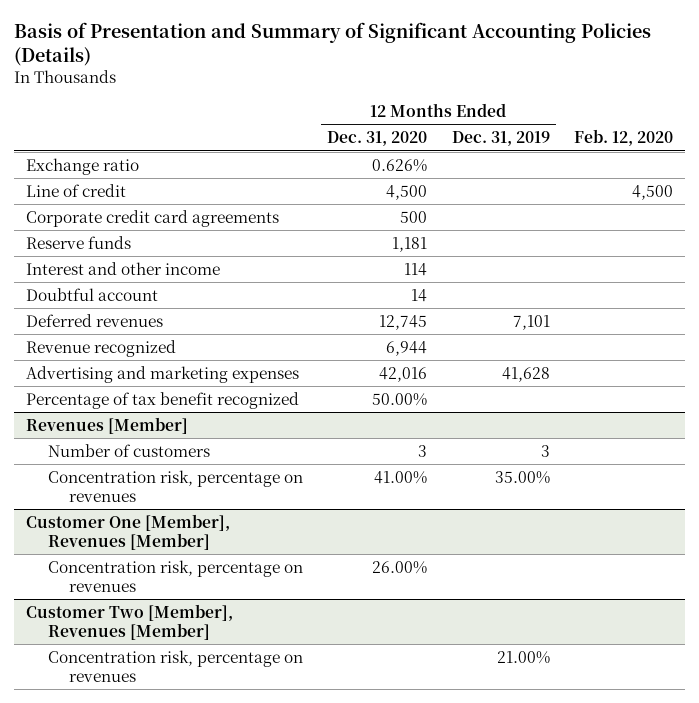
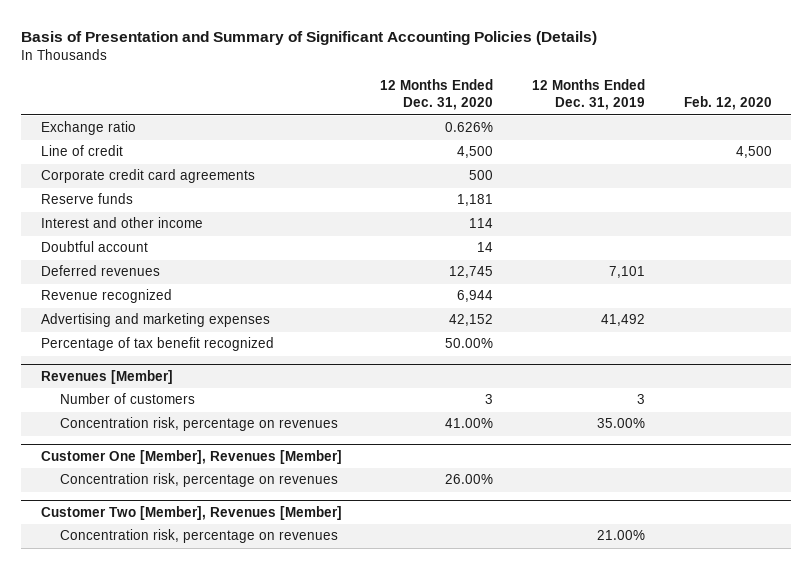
- Advertising and marketing expenses | 42,016 | 41,628 |
+ Advertising and marketing expenses | 42,152 | 41,492 |

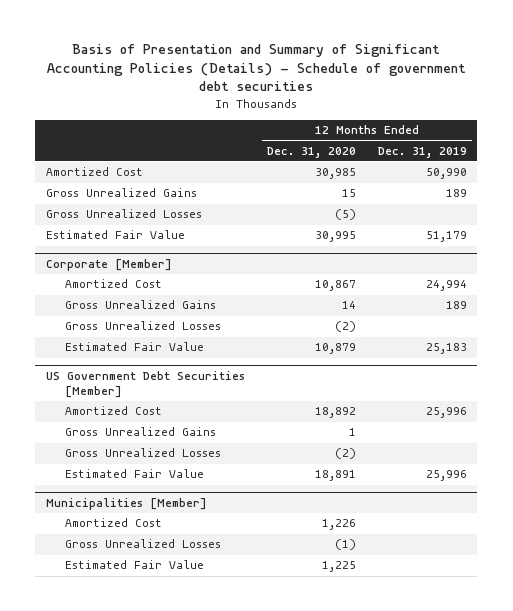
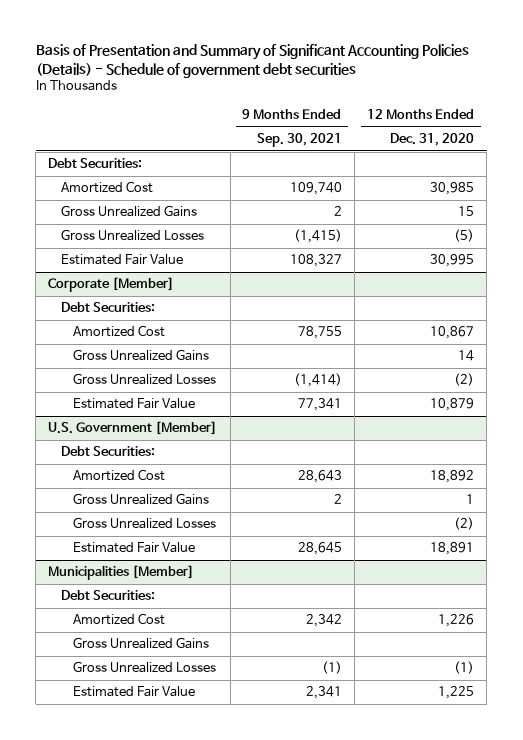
- | 12 Months Ended Dec. 31, 2020 | 12 Months Ended Dec. 31, 2019
+ | 9 Months Ended Sep. 30, 2021 | 12 Months Ended Dec. 31, 2020
+ Debt Securities:
@ Corporate [Member]
+ Debt Securities:
- US Government Debt Securities [Member]
+ U.S. Government [Member]
+ Debt Securities:
@ Municipalities [Member]
+ Debt Securities:
+ Gross Unrealized Gains

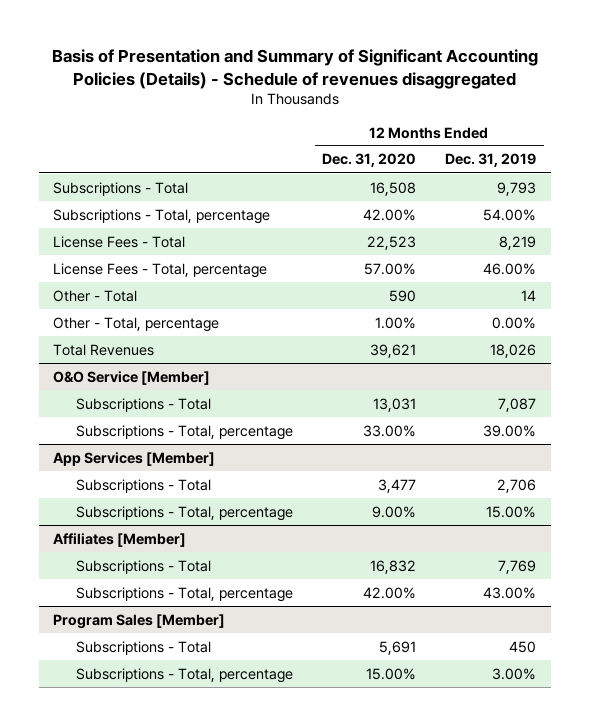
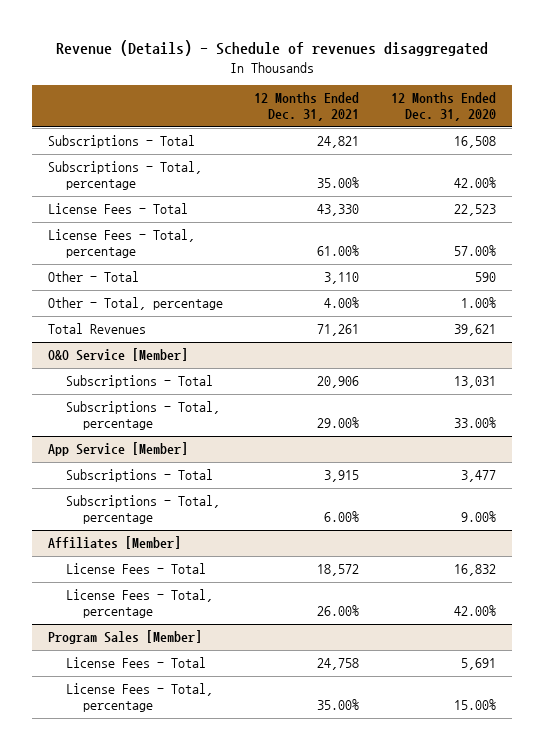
- Basis of Presentation and Summary of Significant Accounting Policies (Details) - Schedule of revenues disaggregated
+ Revenue (Details) - Schedule of revenues disaggregated
- | 12 Months Ended Dec. 31, 2020 | 12 Months Ended Dec. 31, 2019
+ | 12 Months Ended Dec. 31, 2021 | 12 Months Ended Dec. 31, 2020
- App Services [Member]
+ App Service [Member]
@ Affiliates [Member]
- Subscriptions - Total | 16,832 | 7,769
- Subscriptions - Total, percentage | 42.00% | 43.00%
+ License Fees - Total | 18,572 | 16,832
+ License Fees - Total, percentage | 26.00% | 42.00%
@ Program Sales [Member]
- Subscriptions - Total | 5,691 | 450
- Subscriptions - Total, percentage | 15.00% | 3.00%
+ License Fees - Total | 24,758 | 5,691
+ License Fees - Total, percentage | 35.00% | 15.00%

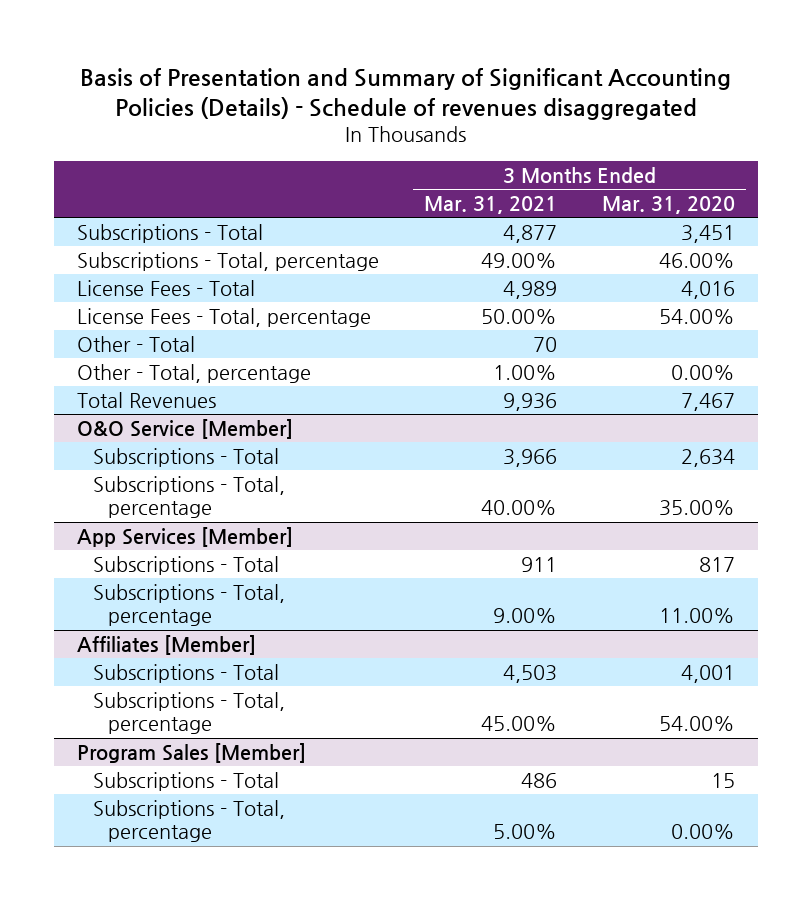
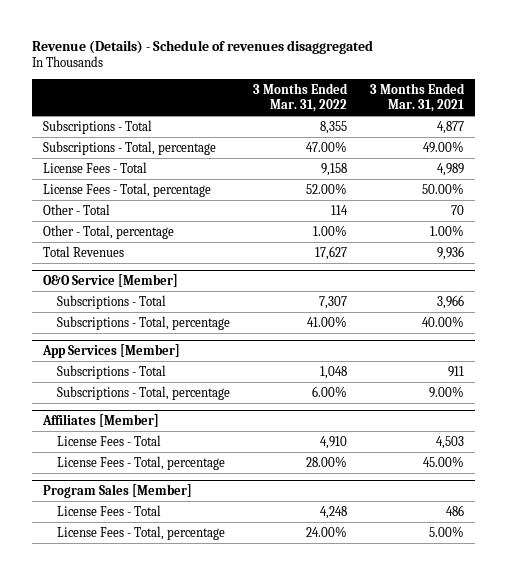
- Basis of Presentation and Summary of Significant Accounting Policies (Details) - Schedule of revenues disaggregated
+ Revenue (Details) - Schedule of revenues disaggregated
- | 3 Months Ended Mar. 31, 2021 | 3 Months Ended Mar. 31, 2020
+ | 3 Months Ended Mar. 31, 2022 | 3 Months Ended Mar. 31, 2021
@ Affiliates [Member]
- Subscriptions - Total | 4,503 | 4,001
- Subscriptions - Total, percentage | 45.00% | 54.00%
+ License Fees - Total | 4,910 | 4,503
+ License Fees - Total, percentage | 28.00% | 45.00%
@ Program Sales [Member]
- Subscriptions - Total | 486 | 15
- Subscriptions - Total, percentage | 5.00% | 0.00%
+ License Fees - Total | 4,248 | 486
+ License Fees - Total, percentage | 24.00% | 5.00%

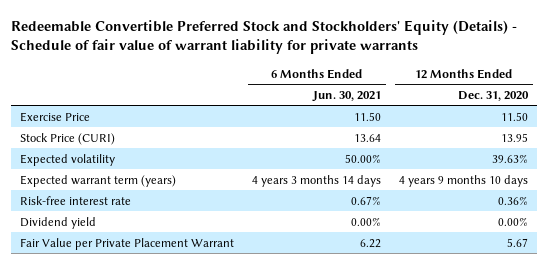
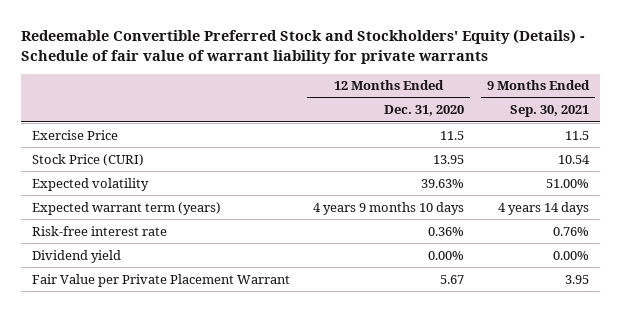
- | 6 Months Ended Jun. 30, 2021 | 12 Months Ended Dec. 31, 2020
+ | 12 Months Ended Dec. 31, 2020 | 9 Months Ended Sep. 30, 2021
- Exercise Price | 11.50 | 11.50
+ Exercise Price | 11.5 | 11.5

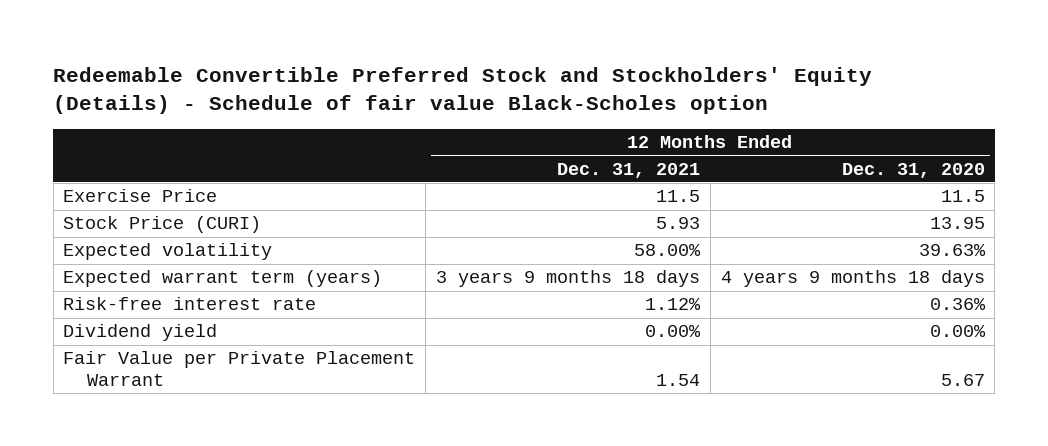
- Redeemable Convertible Preferred Stock and Stockholders' Equity (Details) - Schedule of fair value of warrant liability for private warrants
+ Redeemable Convertible Preferred Stock and Stockholders' Equity (Details) - Schedule of fair value Black-Scholes option
- | 12 Months Ended Dec. 31, 2020 | 9 Months Ended Sep. 30, 2021
+ | 12 Months Ended Dec. 31, 2021 | 12 Months Ended Dec. 31, 2020
- Expected warrant term (years) | 4 years 9 months 10 days | 4 years 14 days
+ Expected warrant term (years) | 3 years 9 months 18 days | 4 years 9 months 18 days

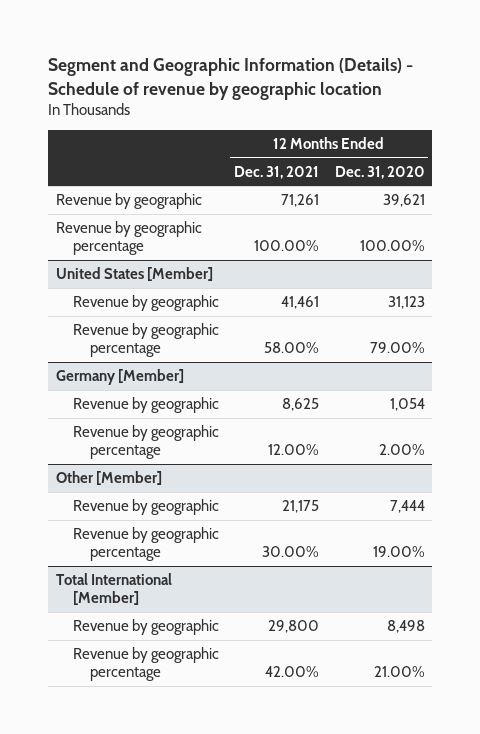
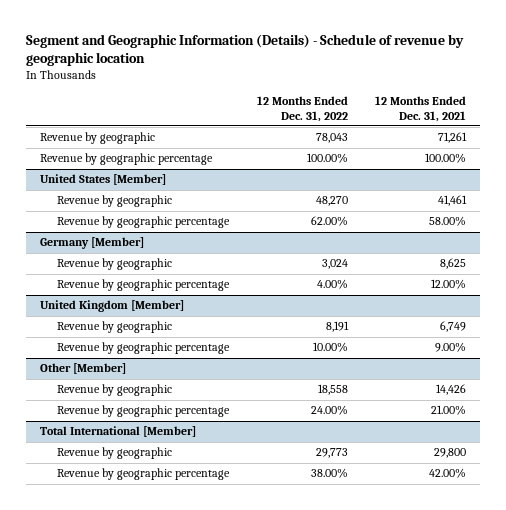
- | 12 Months Ended Dec. 31, 2021 | 12 Months Ended Dec. 31, 2020
+ | 12 Months Ended Dec. 31, 2022 | 12 Months Ended Dec. 31, 2021
+ United Kingdom [Member]
+ Revenue by geographic | 8,191 | 6,749
+ Revenue by geographic percentage | 10.00% | 9.00%
@ Other [Member]
- Revenue by geographic | 21,175 | 7,444
- Revenue by geographic percentage | 30.00% | 19.00%
+ Revenue by geographic | 18,558 | 14,426
+ Revenue by geographic percentage | 24.00% | 21.00%

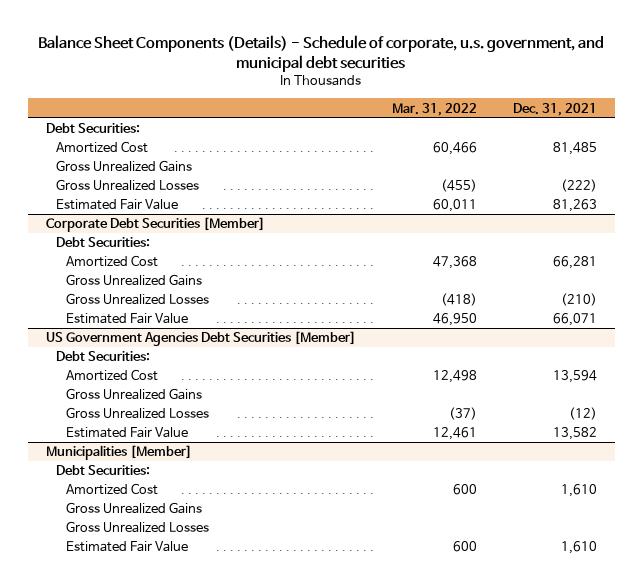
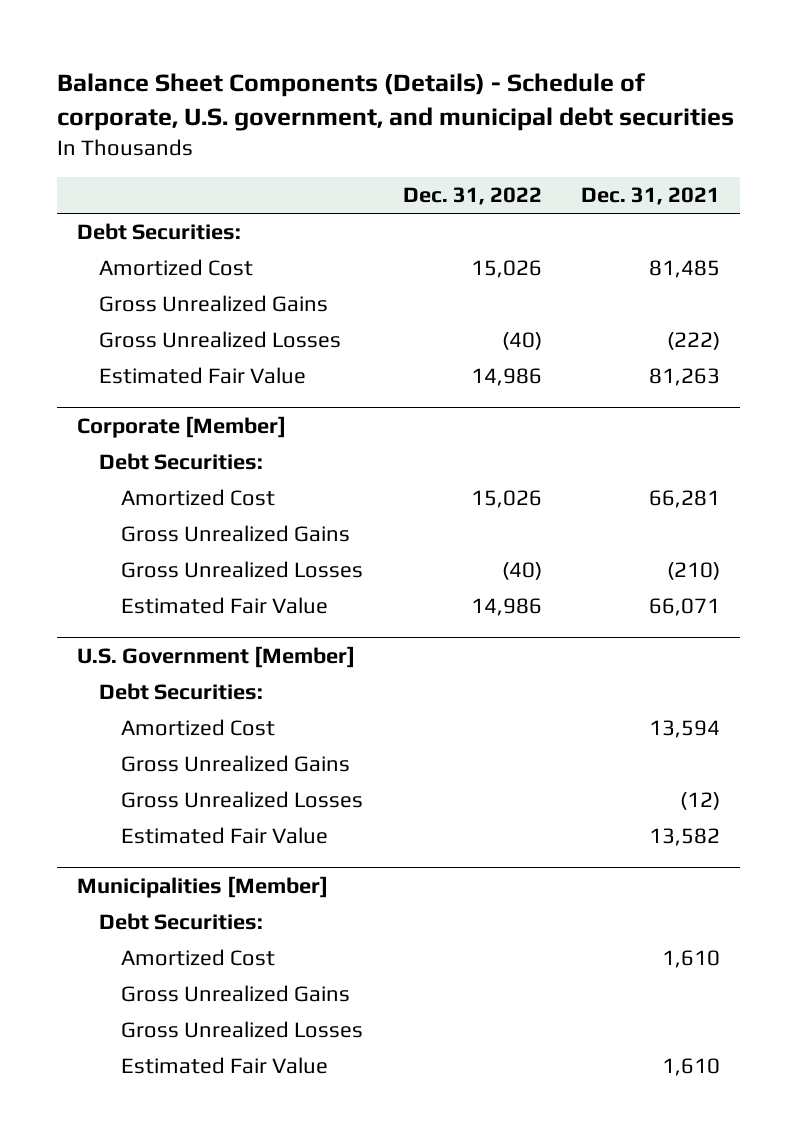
- Balance Sheet Components (Details) - Schedule of corporate, u.s. government, and municipal debt securities
+ Balance Sheet Components (Details) - Schedule of corporate, U.S. government, and municipal debt securities
- | Mar. 31, 2022 | Dec. 31, 2021
+ | Dec. 31, 2022 | Dec. 31, 2021
- Corporate Debt Securities [Member]
+ Corporate [Member]
- US Government Agencies Debt Securities [Member]
+ U.S. Government [Member]

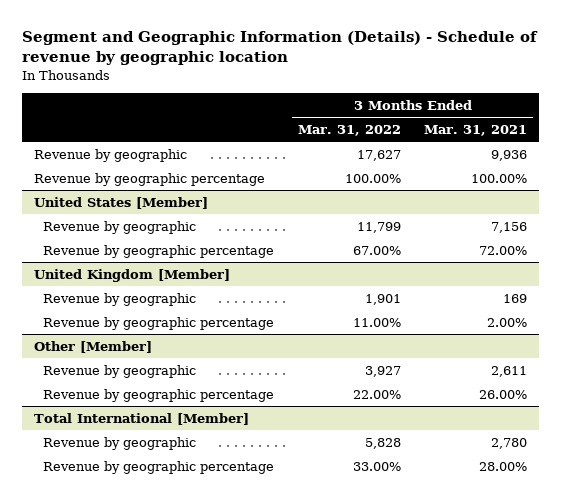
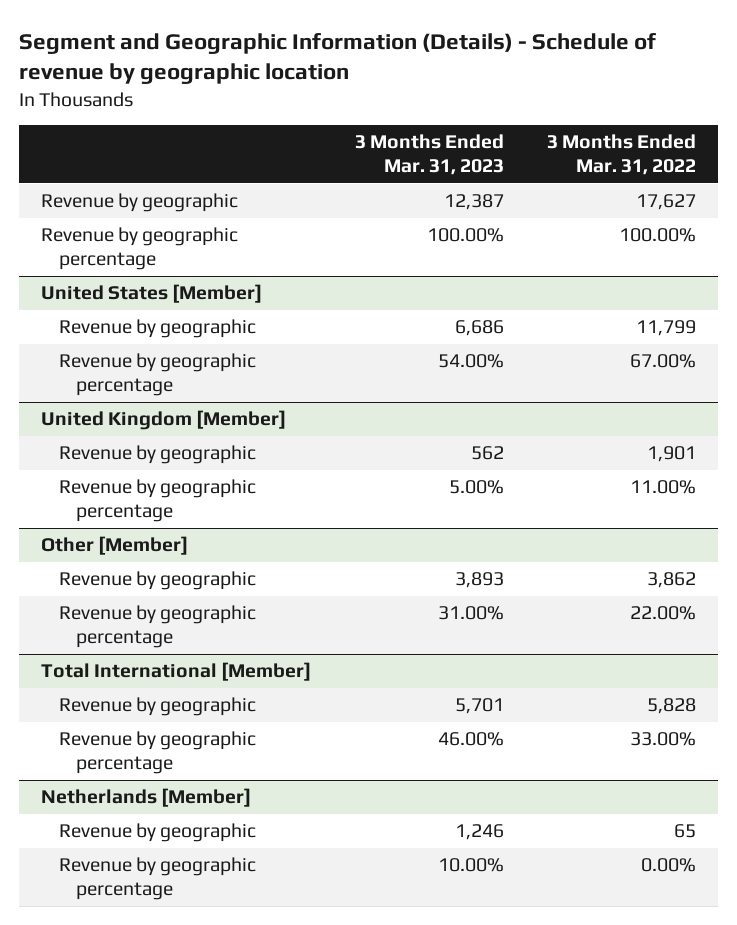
- | 3 Months Ended Mar. 31, 2022 | 3 Months Ended Mar. 31, 2021
+ | 3 Months Ended Mar. 31, 2023 | 3 Months Ended Mar. 31, 2022
@ Other [Member]
- Revenue by geographic | 3,927 | 2,611
+ Revenue by geographic | 3,893 | 3,862
+ Netherlands [Member]
+ Revenue by geographic | 1,246 | 65
+ Revenue by geographic percentage | 10.00% | 0.00%

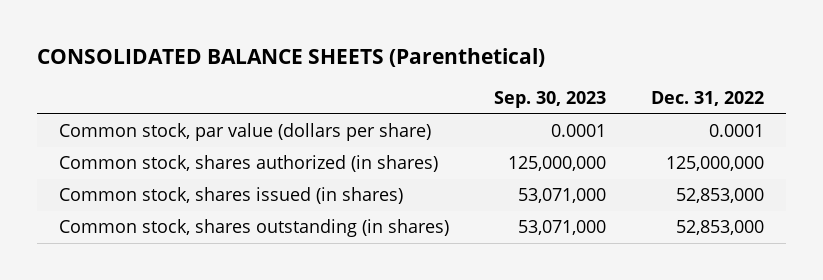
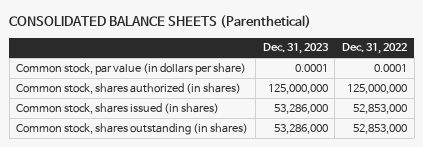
- | Sep. 30, 2023 | Dec. 31, 2022
+ | Dec. 31, 2023 | Dec. 31, 2022
- Common stock, par value (dollars per share) | 0.0001 | 0.0001
+ Common stock, par value (in dollars per share) | 0.0001 | 0.0001

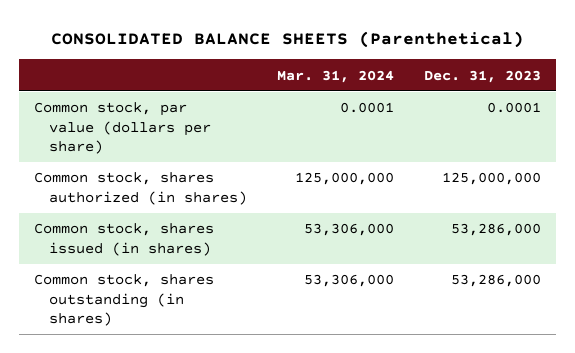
- | Dec. 31, 2023 | Dec. 31, 2022
+ | Mar. 31, 2024 | Dec. 31, 2023
- Common stock, par value (in dollars per share) | 0.0001 | 0.0001
+ Common stock, par value (dollars per share) | 0.0001 | 0.0001

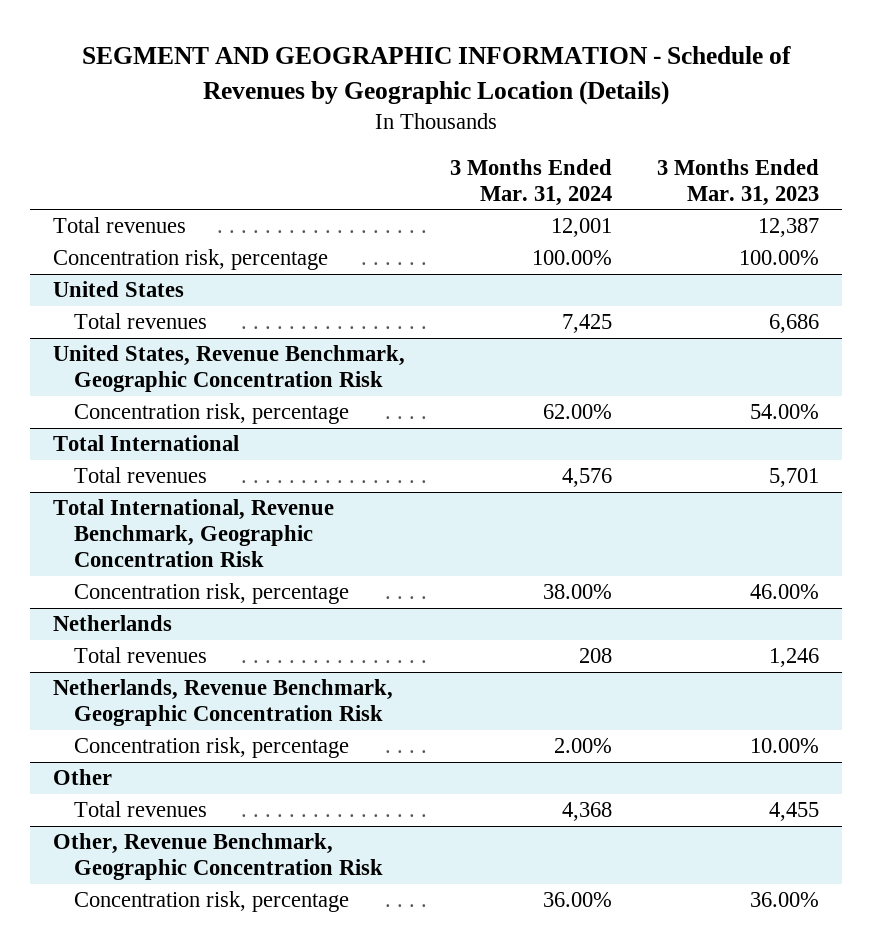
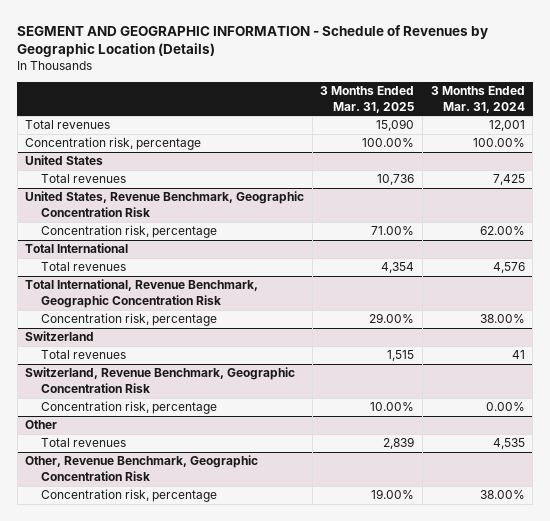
- | 3 Months Ended Mar. 31, 2024 | 3 Months Ended Mar. 31, 2023
+ | 3 Months Ended Mar. 31, 2025 | 3 Months Ended Mar. 31, 2024
- Netherlands
- Total revenues | 208 | 1,246
- Netherlands, Revenue Benchmark, Geographic Concentration Risk
- Concentration risk, percentage | 2.00% | 10.00%
+ Switzerland
+ Total revenues | 1,515 | 41
+ Switzerland, Revenue Benchmark, Geographic Concentration Risk
+ Concentration risk, percentage | 10.00% | 0.00%
@ Other
- Total revenues | 4,368 | 4,455
+ Total revenues | 2,839 | 4,535
@ Other, Revenue Benchmark, Geographic Concentration Risk
- Concentration risk, percentage | 36.00% | 36.00%
+ Concentration risk, percentage | 19.00% | 38.00%

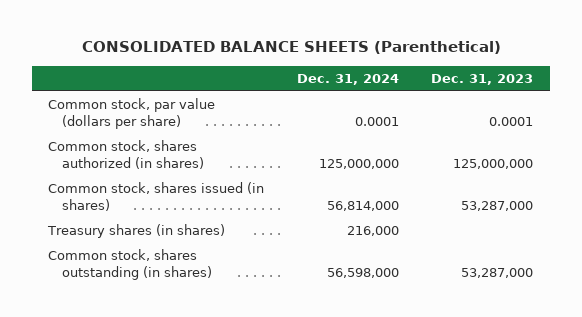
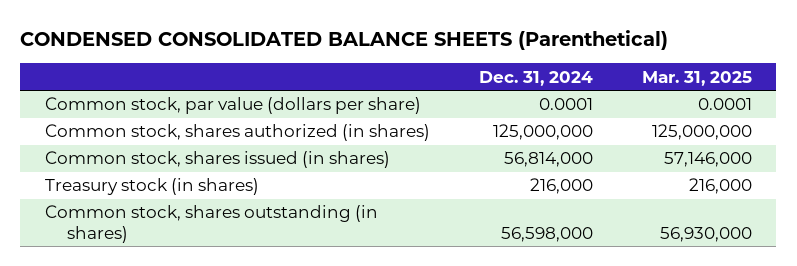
- CONSOLIDATED BALANCE SHEETS (Parenthetical)
+ CONDENSED CONSOLIDATED BALANCE SHEETS (Parenthetical)
- | Dec. 31, 2024 | Dec. 31, 2023
+ | Dec. 31, 2024 | Mar. 31, 2025
- Treasury shares (in shares) | 216,000 |
+ Treasury stock (in shares) | 216,000 | 216,000

